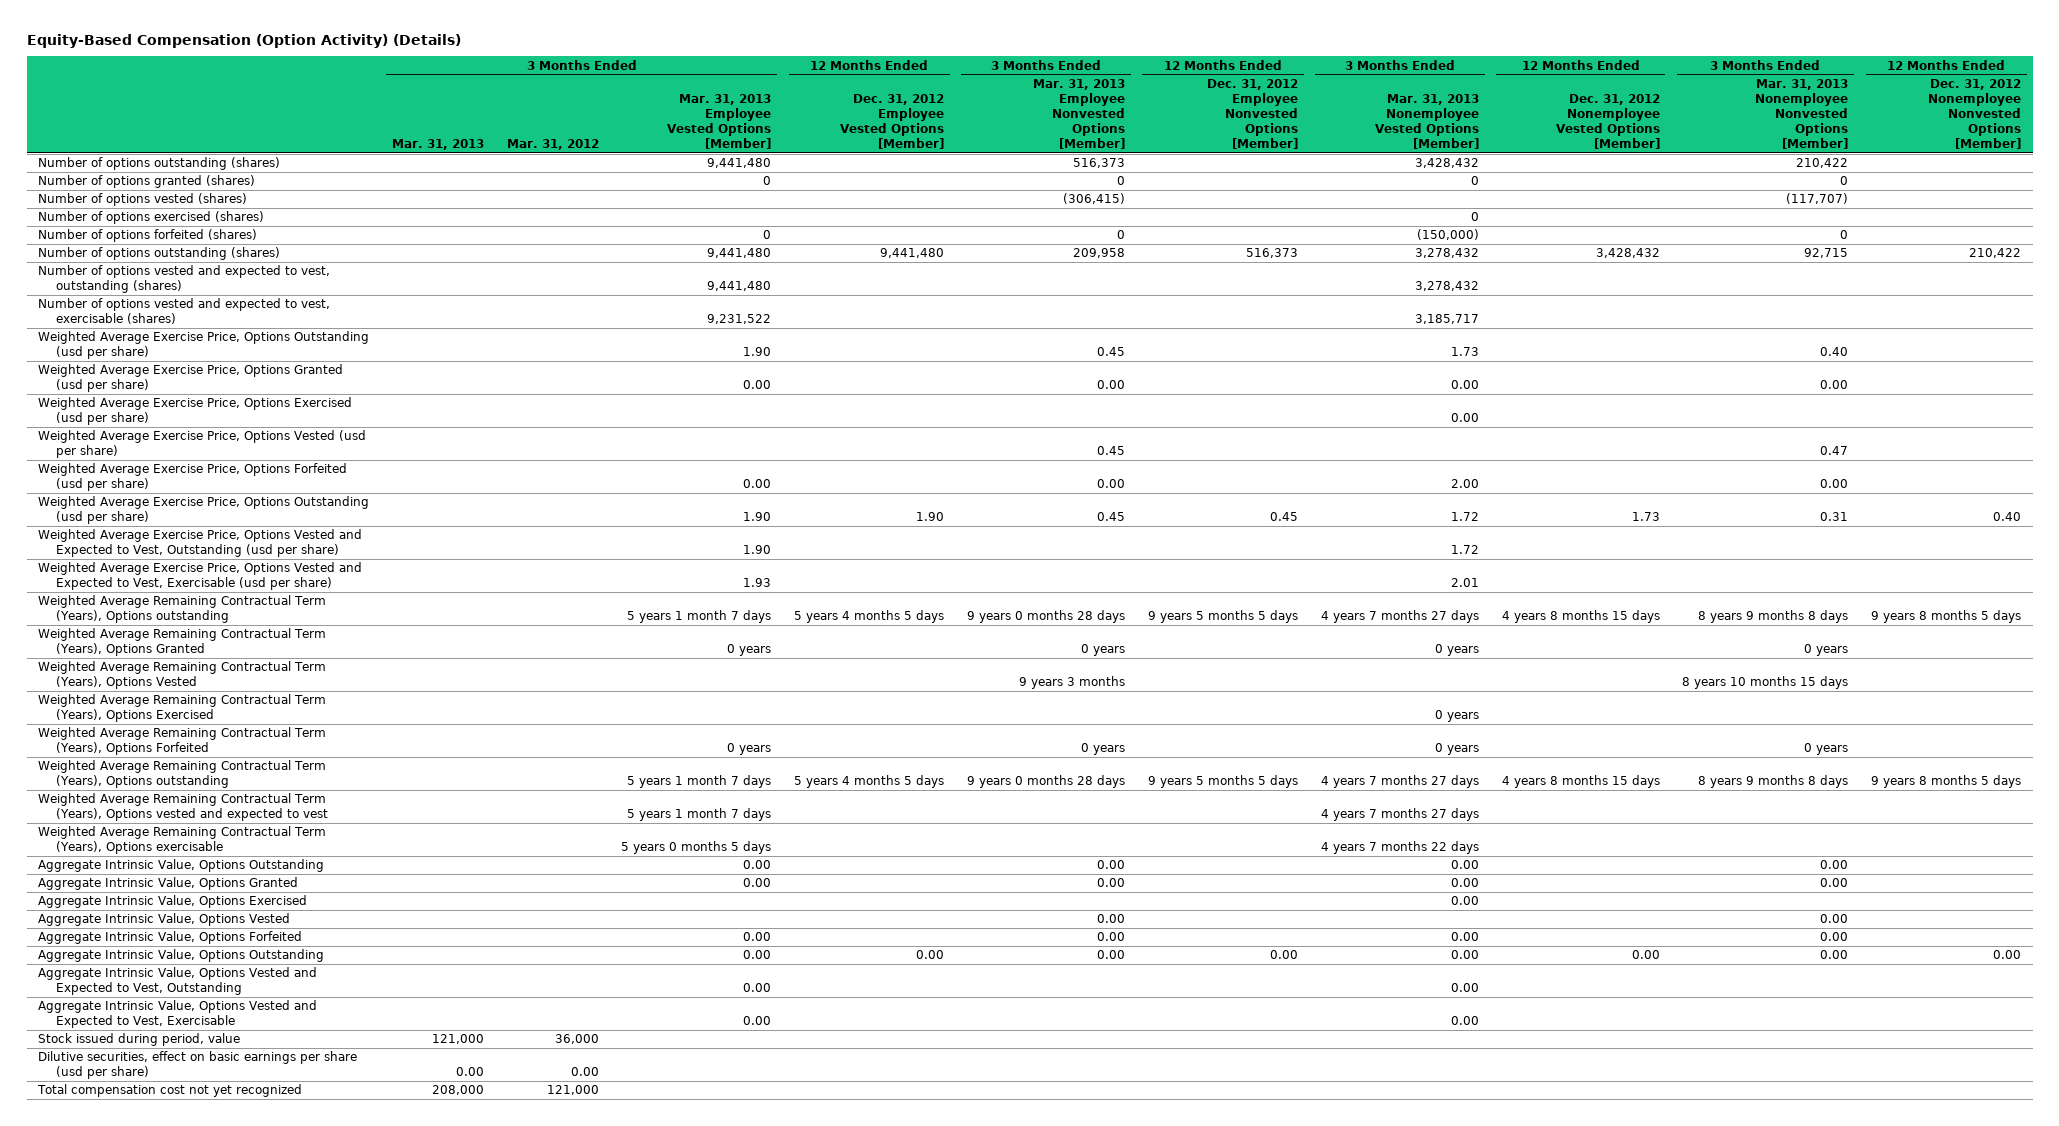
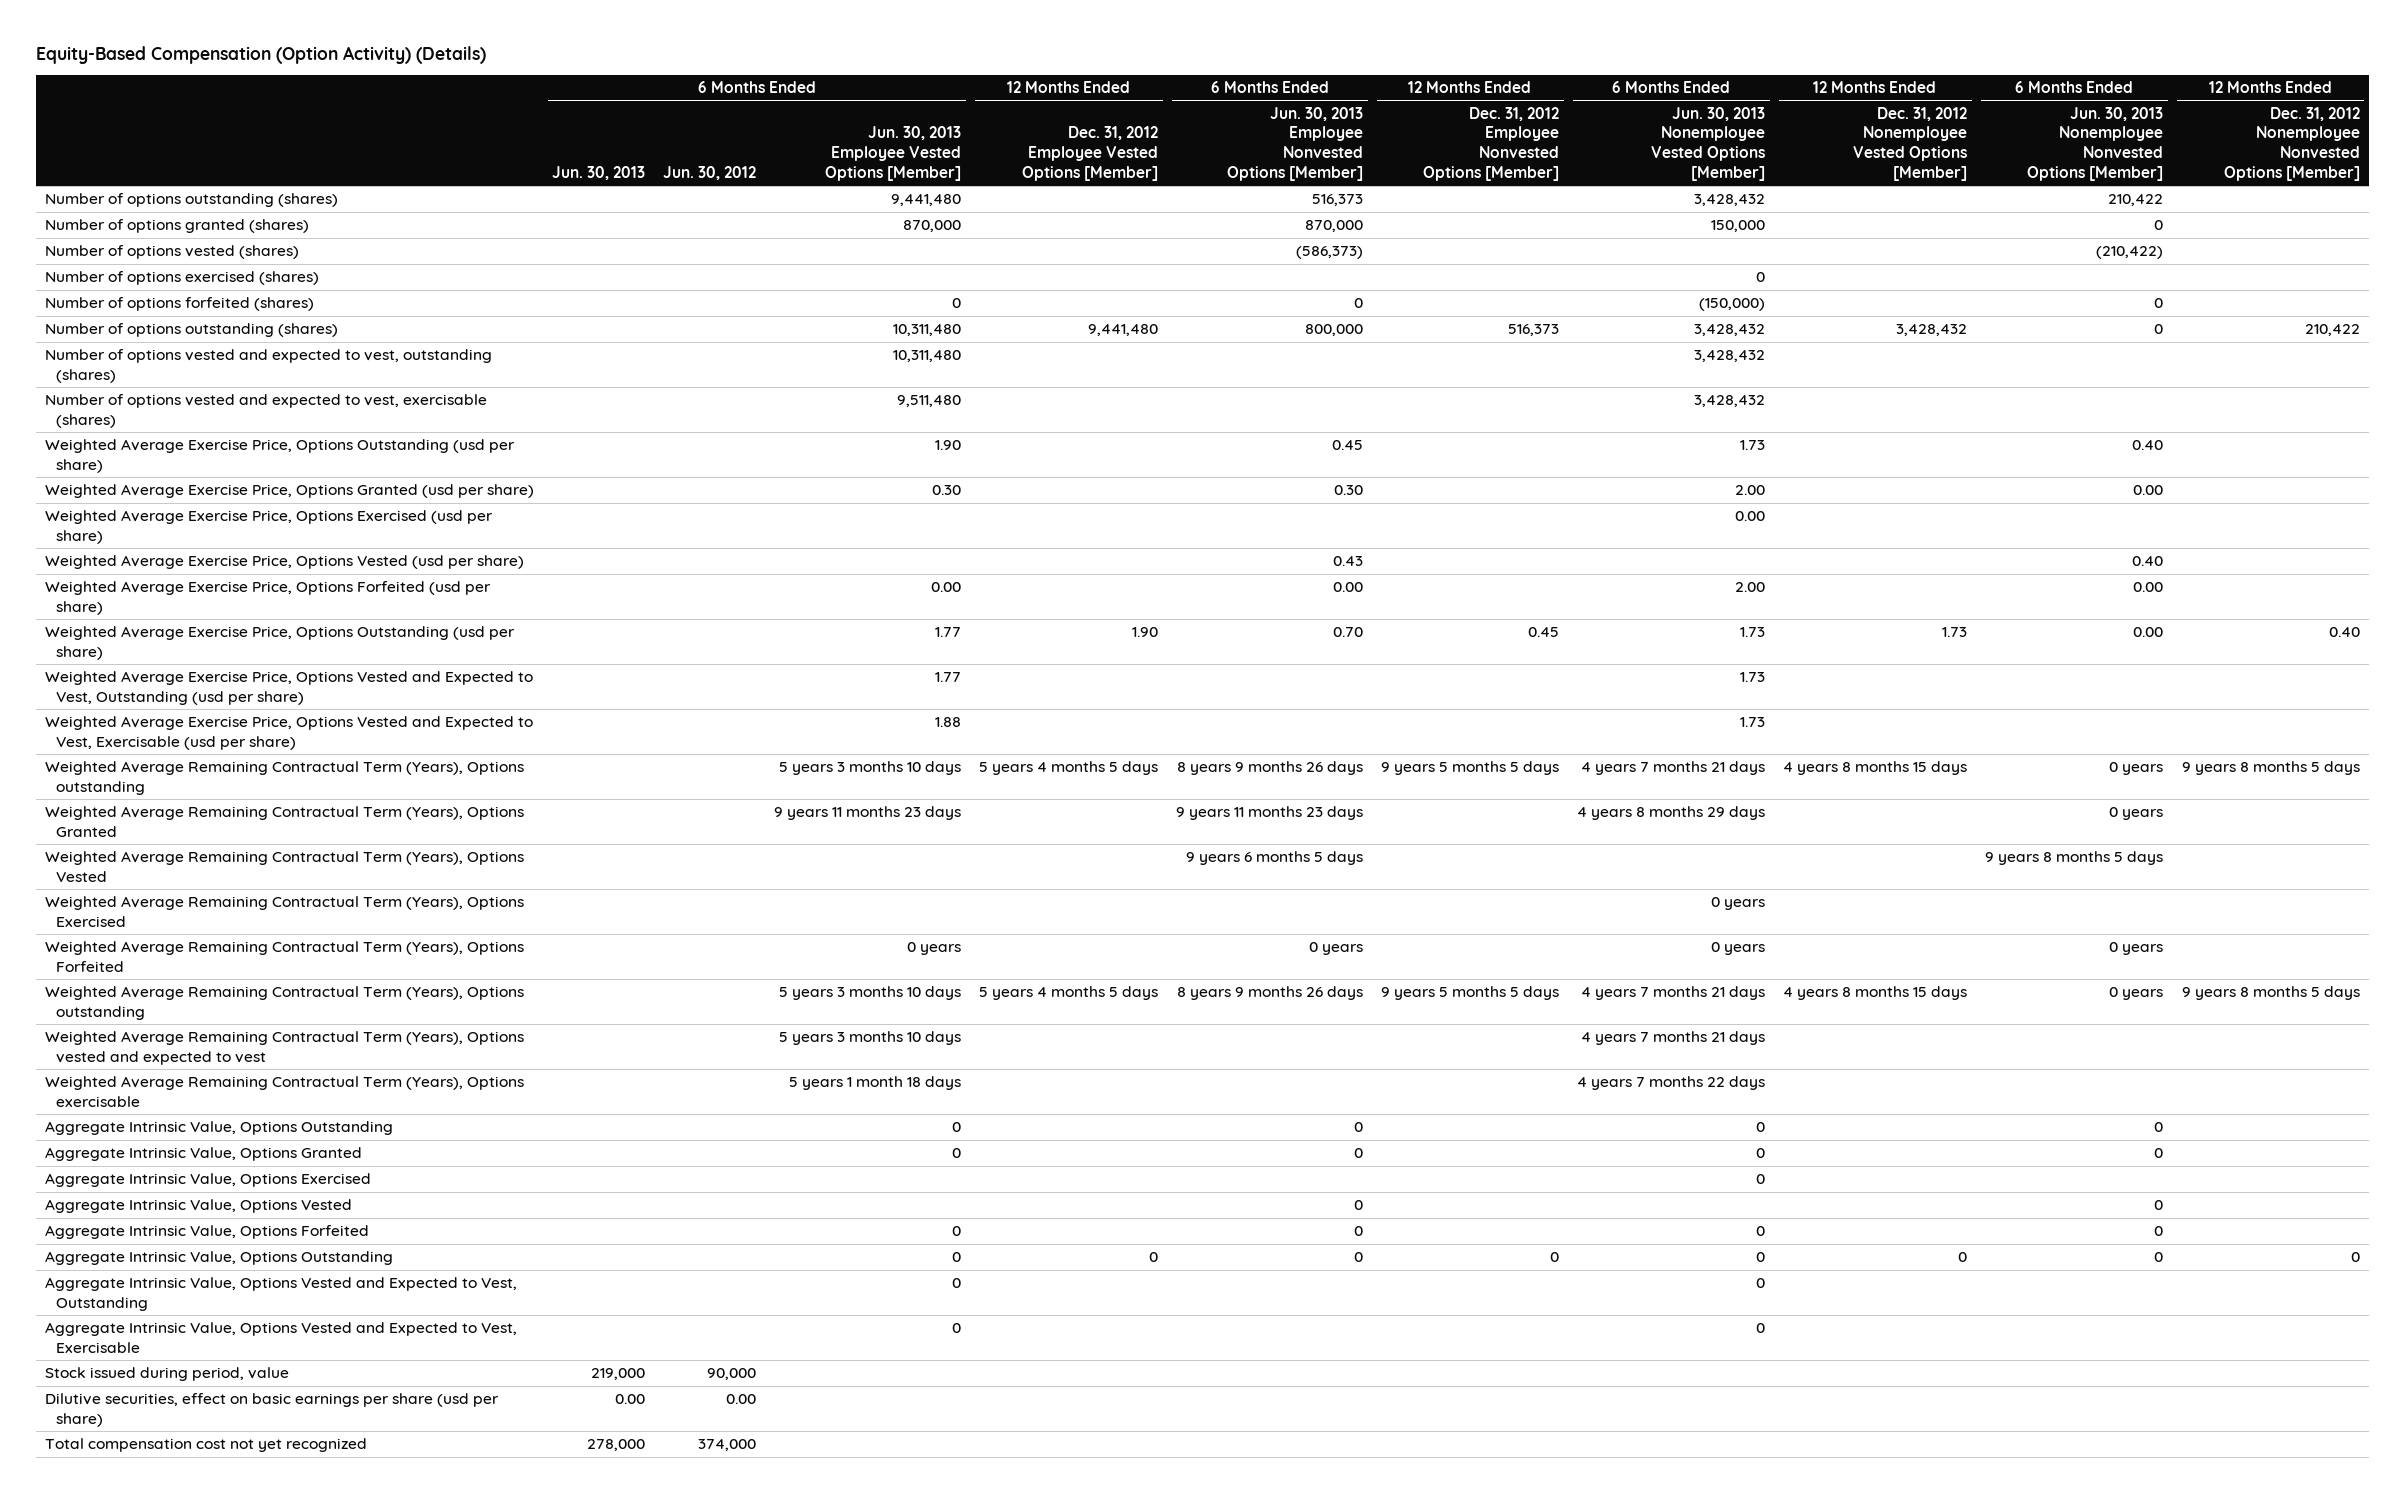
- | 3 Months Ended Mar. 31, 2013 | 3 Months Ended Mar. 31, 2012 | 3 Months Ended Mar. 31, 2013 Employee Vested Options [Member] | 12 Months Ended Dec. 31, 2012 Employee Vested Options [Member] | 3 Months Ended Mar. 31, 2013 Employee Nonvested Options [Member] | 12 Months Ended Dec. 31, 2012 Employee Nonvested Options [Member] | 3 Months Ended Mar. 31, 2013 Nonemployee Vested Options [Member] | 12 Months Ended Dec. 31, 2012 Nonemployee Vested Options [Member] | 3 Months Ended Mar. 31, 2013 Nonemployee Nonvested Options [Member] | 12 Months Ended Dec. 31, 2012 Nonemployee Nonvested Options [Member]
+ | 6 Months Ended Jun. 30, 2013 | 6 Months Ended Jun. 30, 2012 | 6 Months Ended Jun. 30, 2013 Employee Vested Options [Member] | 12 Months Ended Dec. 31, 2012 Employee Vested Options [Member] | 6 Months Ended Jun. 30, 2013 Employee Nonvested Options [Member] | 12 Months Ended Dec. 31, 2012 Employee Nonvested Options [Member] | 6 Months Ended Jun. 30, 2013 Nonemployee Vested Options [Member] | 12 Months Ended Dec. 31, 2012 Nonemployee Vested Options [Member] | 6 Months Ended Jun. 30, 2013 Nonemployee Nonvested Options [Member] | 12 Months Ended Dec. 31, 2012 Nonemployee Nonvested Options [Member]
- Aggregate Intrinsic Value, Options Outstanding | | | 0.00 | 0.00 | 0.00 | 0.00 | 0.00 | 0.00 | 0.00 | 0.00
+ Aggregate Intrinsic Value, Options Outstanding | | | 0 | 0 | 0 | 0 | 0 | 0 | 0 | 0

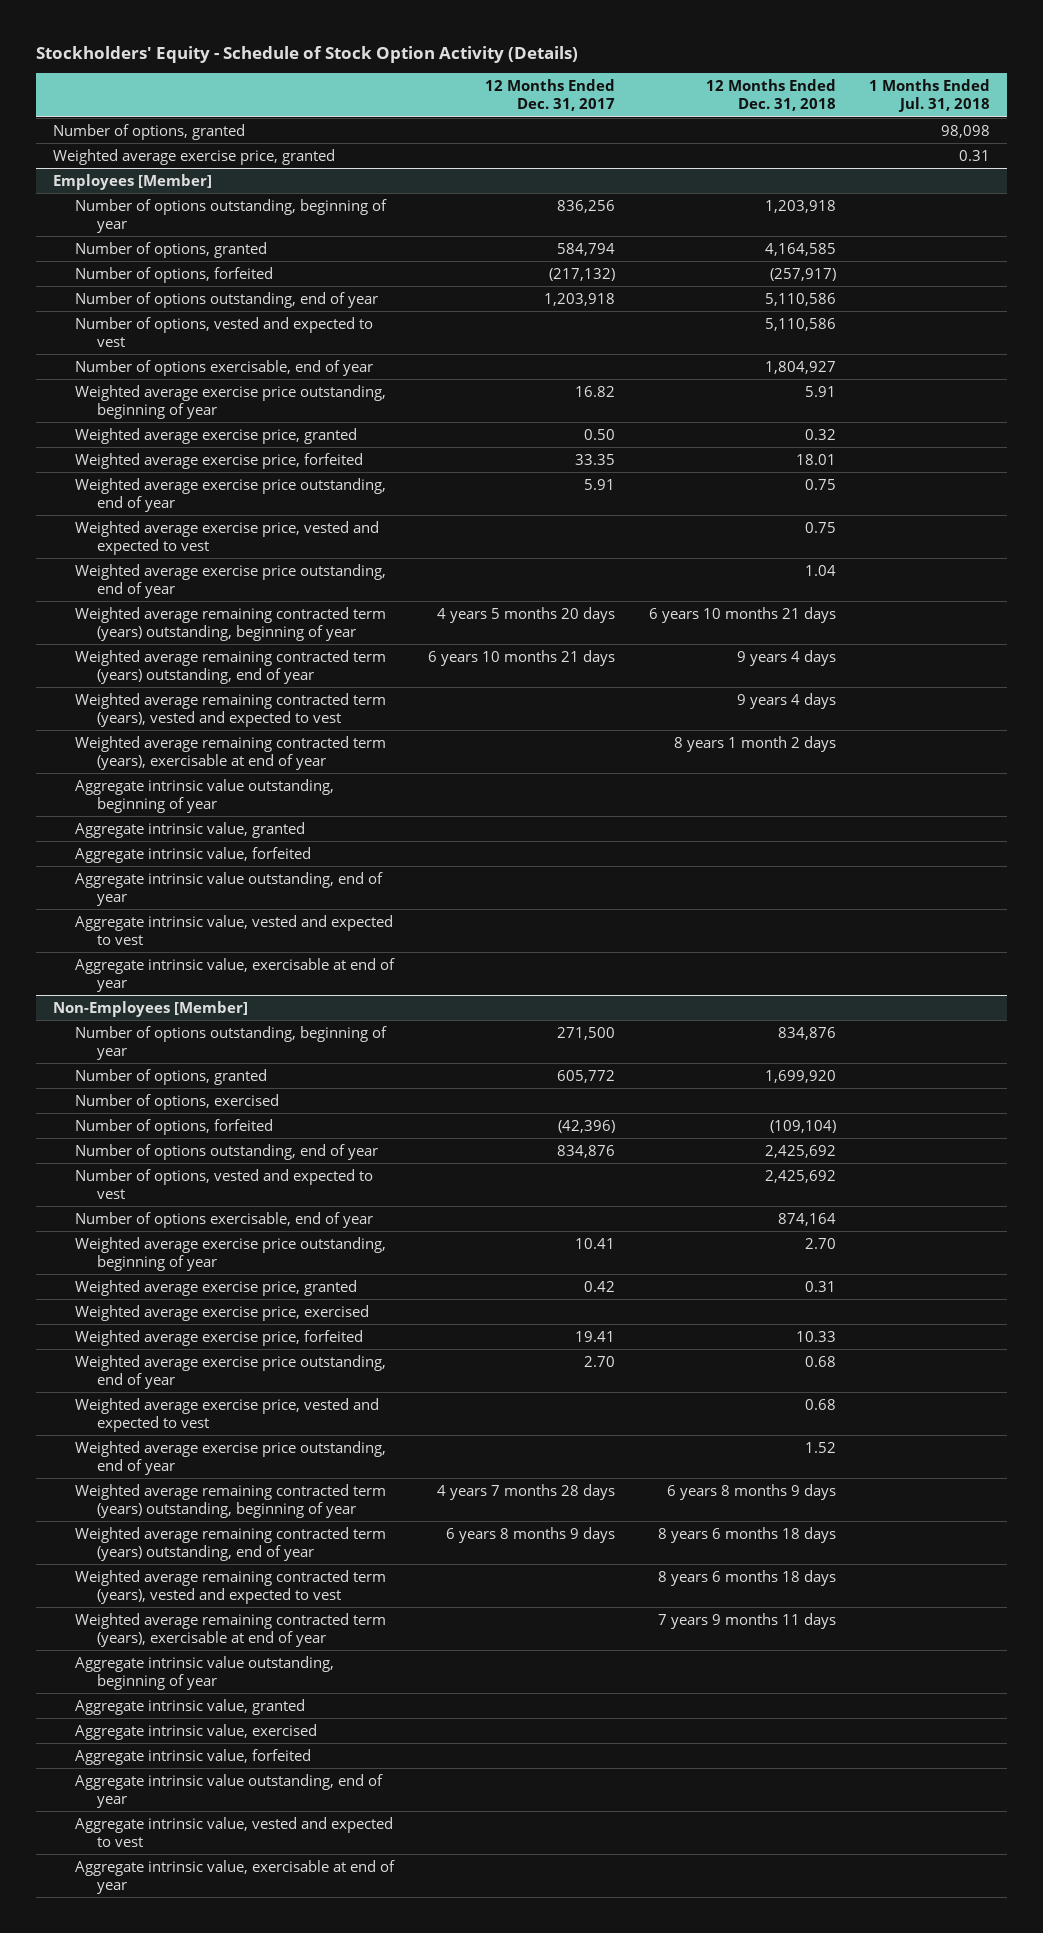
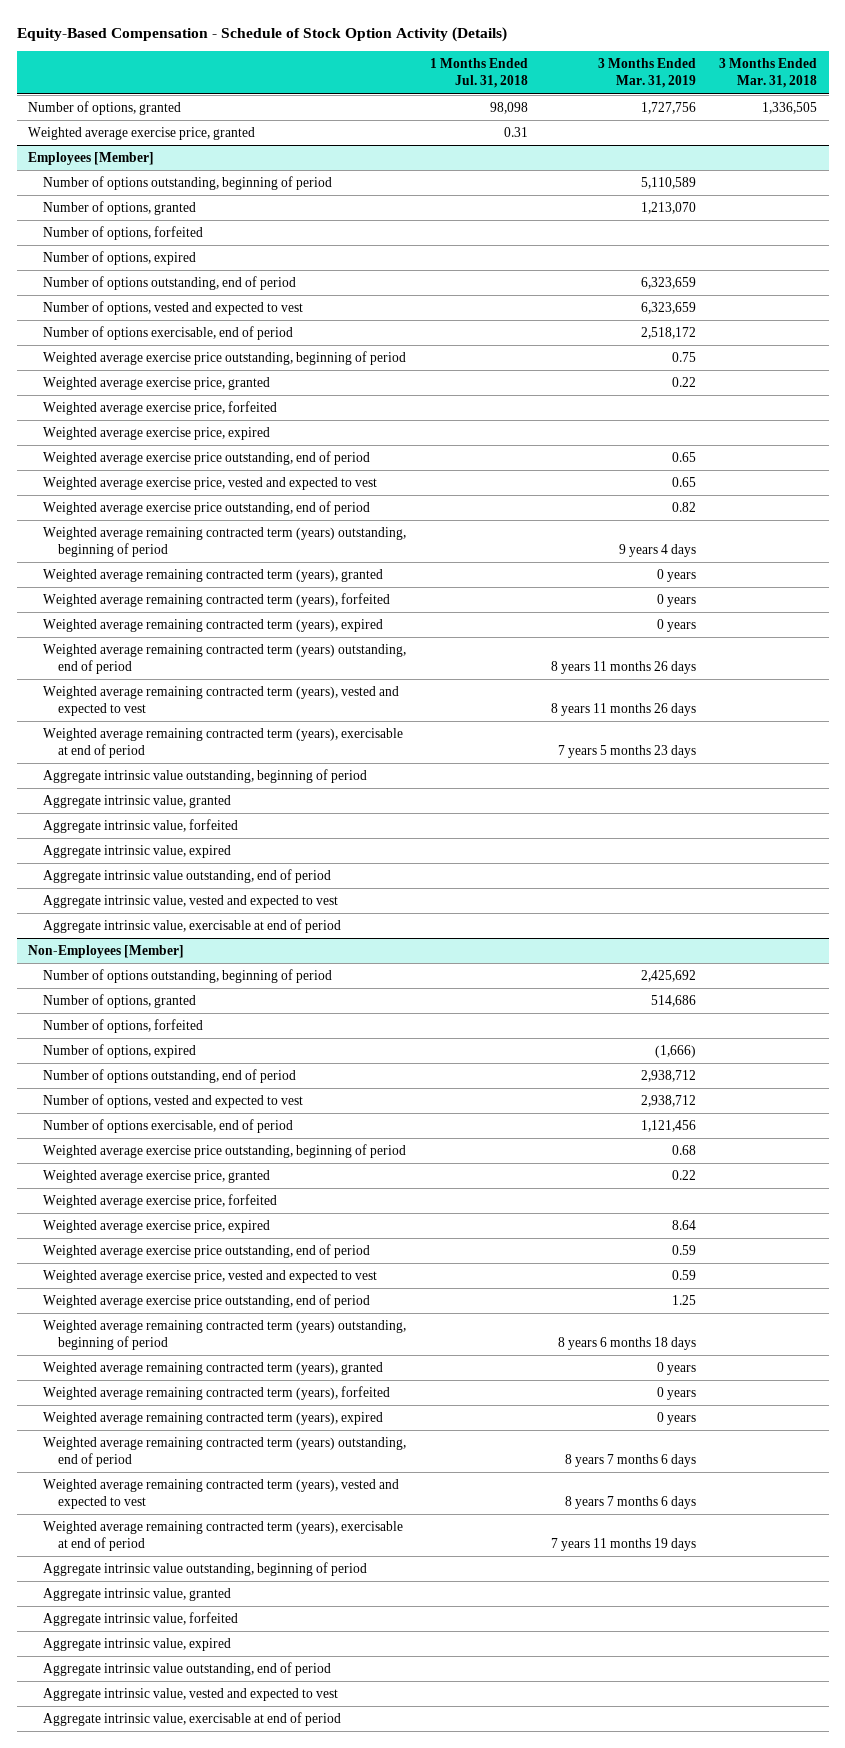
- Stockholders' Equity - Schedule of Stock Option Activity (Details)
+ Equity-Based Compensation - Schedule of Stock Option Activity (Details)
- | 12 Months Ended Dec. 31, 2017 | 12 Months Ended Dec. 31, 2018 | 1 Months Ended Jul. 31, 2018
+ | 1 Months Ended Jul. 31, 2018 | 3 Months Ended Mar. 31, 2019 | 3 Months Ended Mar. 31, 2018
@ Employees [Member]
- Number of options outstanding, beginning of year | 836,256 | 1,203,918 |
+ Number of options outstanding, beginning of period | | 5,110,589 |
- Number of options outstanding, end of year | 1,203,918 | 5,110,586 |
+ Number of options, expired
+ Number of options outstanding, end of period | | 6,323,659 |
- Number of options exercisable, end of year | | 1,804,927 |
- Weighted average exercise price outstanding, beginning of year | 16.82 | 5.91 |
+ Number of options exercisable, end of period | | 2,518,172 |
+ Weighted average exercise price outstanding, beginning of period | | 0.75 |
- Weighted average exercise price outstanding, end of year | 5.91 | 0.75 |
+ Weighted average exercise price, expired
+ Weighted average exercise price outstanding, end of period | | 0.65 |
- Weighted average exercise price outstanding, end of year | | 1.04 |
- Weighted average remaining contracted term (years) outstanding, beginning of year | 4 years 5 months 20 days | 6 years 10 months 21 days |
- Weighted average remaining contracted term (years) outstanding, end of year | 6 years 10 months 21 days | 9 years 4 days |
+ Weighted average exercise price outstanding, end of period | | 0.82 |
+ Weighted average remaining contracted term (years) outstanding, beginning of period | | 9 years 4 days |
+ Weighted average remaining contracted term (years), granted | | 0 years |
+ Weighted average remaining contracted term (years), forfeited | | 0 years |
+ Weighted average remaining contracted term (years), expired | | 0 years |
+ Weighted average remaining contracted term (years) outstanding, end of period | | 8 years 11 months 26 days |
- Weighted average remaining contracted term (years), exercisable at end of year | | 8 years 1 month 2 days |
- Aggregate intrinsic value outstanding, beginning of year
+ Weighted average remaining contracted term (years), exercisable at end of period | | 7 years 5 months 23 days |
+ Aggregate intrinsic value outstanding, beginning of period
- Aggregate intrinsic value outstanding, end of year
+ Aggregate intrinsic value, expired
+ Aggregate intrinsic value outstanding, end of period
- Aggregate intrinsic value, exercisable at end of year
+ Aggregate intrinsic value, exercisable at end of period
@ Non-Employees [Member]
- Number of options outstanding, beginning of year | 271,500 | 834,876 |
+ Number of options outstanding, beginning of period | | 2,425,692 |
- Number of options, exercised
- Number of options outstanding, end of year | 834,876 | 2,425,692 |
+ Number of options, expired | | (1,666) |
+ Number of options outstanding, end of period | | 2,938,712 |
- Number of options exercisable, end of year | | 874,164 |
- Weighted average exercise price outstanding, beginning of year | 10.41 | 2.70 |
+ Number of options exercisable, end of period | | 1,121,456 |
+ Weighted average exercise price outstanding, beginning of period | | 0.68 |
- Weighted average exercise price, exercised
- Weighted average exercise price outstanding, end of year | 2.70 | 0.68 |
+ Weighted average exercise price, expired | | 8.64 |
+ Weighted average exercise price outstanding, end of period | | 0.59 |
- Weighted average exercise price outstanding, end of year | | 1.52 |
- Weighted average remaining contracted term (years) outstanding, beginning of year | 4 years 7 months 28 days | 6 years 8 months 9 days |
- Weighted average remaining contracted term (years) outstanding, end of year | 6 years 8 months 9 days | 8 years 6 months 18 days |
+ Weighted average exercise price outstanding, end of period | | 1.25 |
+ Weighted average remaining contracted term (years) outstanding, beginning of period | | 8 years 6 months 18 days |
+ Weighted average remaining contracted term (years), granted | | 0 years |
+ Weighted average remaining contracted term (years), forfeited | | 0 years |
+ Weighted average remaining contracted term (years), expired | | 0 years |
+ Weighted average remaining contracted term (years) outstanding, end of period | | 8 years 7 months 6 days |
- Weighted average remaining contracted term (years), exercisable at end of year | | 7 years 9 months 11 days |
- Aggregate intrinsic value outstanding, beginning of year
+ Weighted average remaining contracted term (years), exercisable at end of period | | 7 years 11 months 19 days |
+ Aggregate intrinsic value outstanding, beginning of period
- Aggregate intrinsic value, exercised
- Aggregate intrinsic value outstanding, end of year
+ Aggregate intrinsic value, expired
+ Aggregate intrinsic value outstanding, end of period
- Aggregate intrinsic value, exercisable at end of year
+ Aggregate intrinsic value, exercisable at end of period

